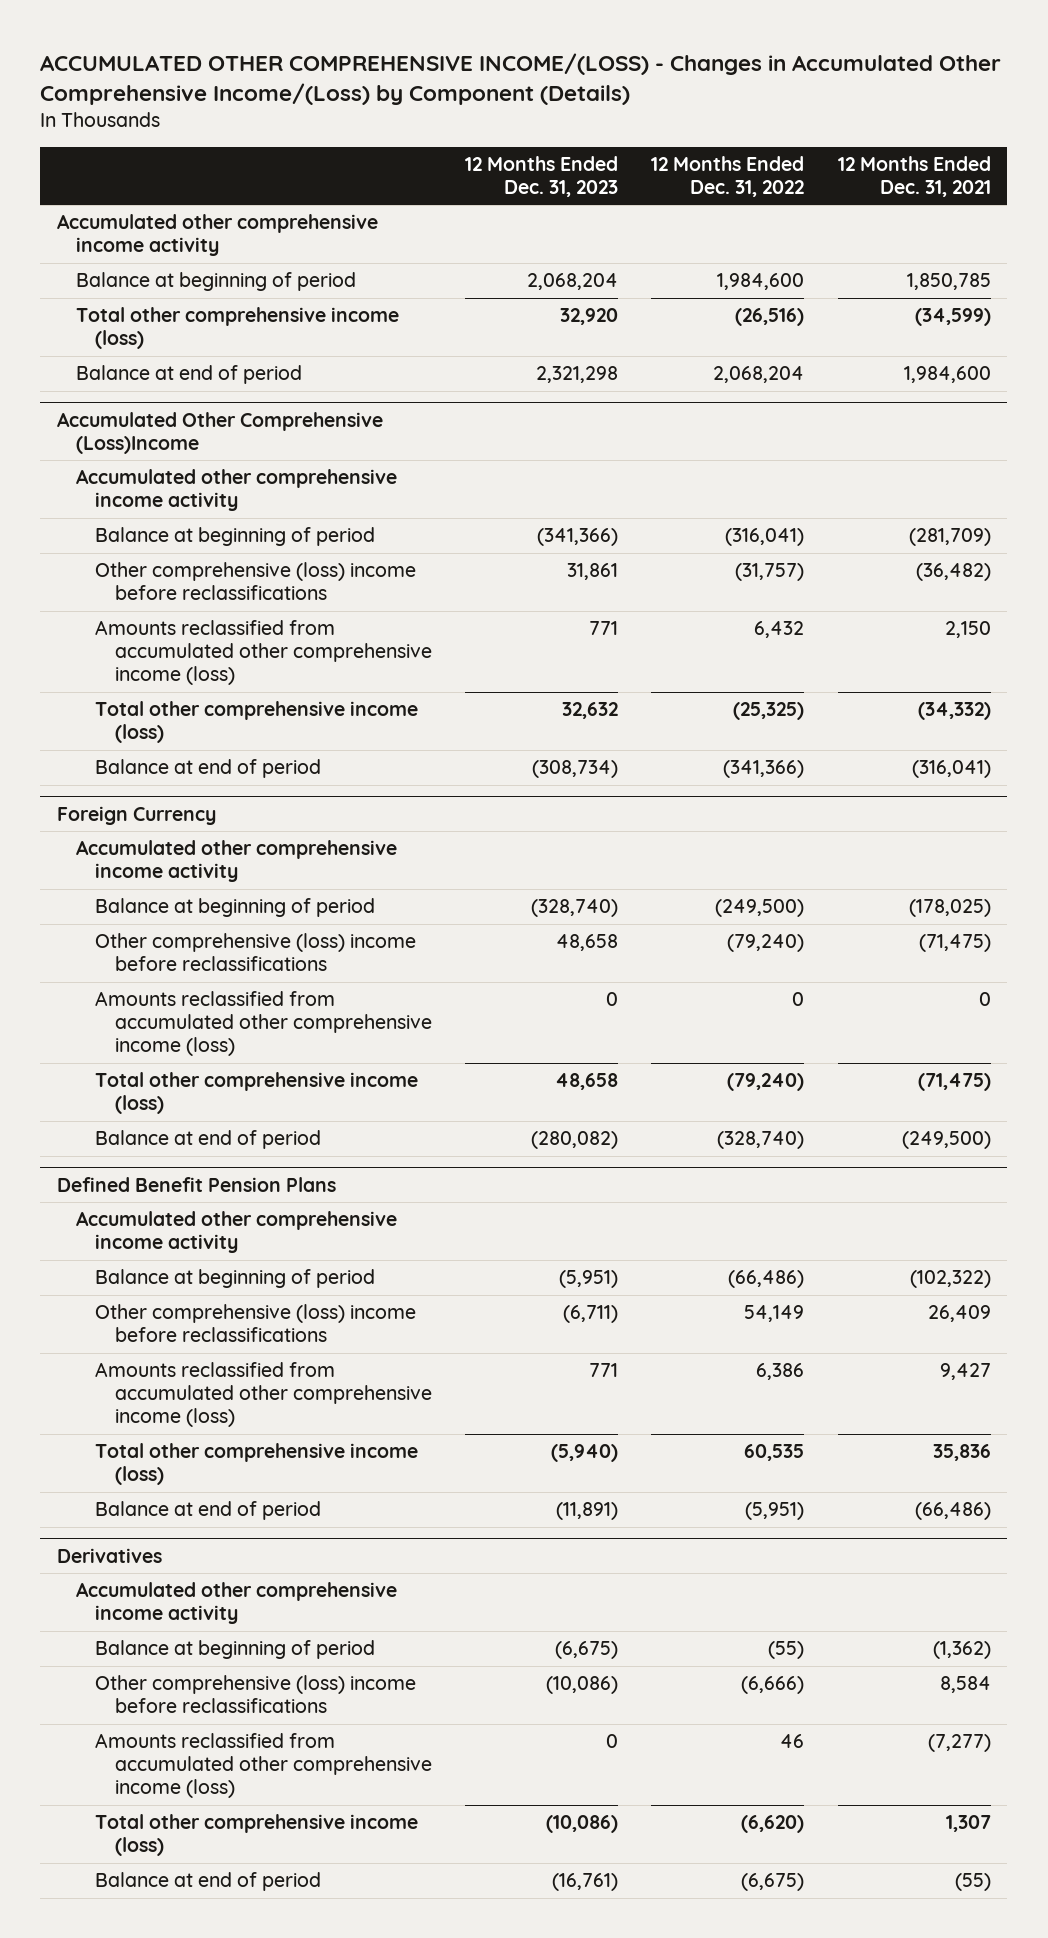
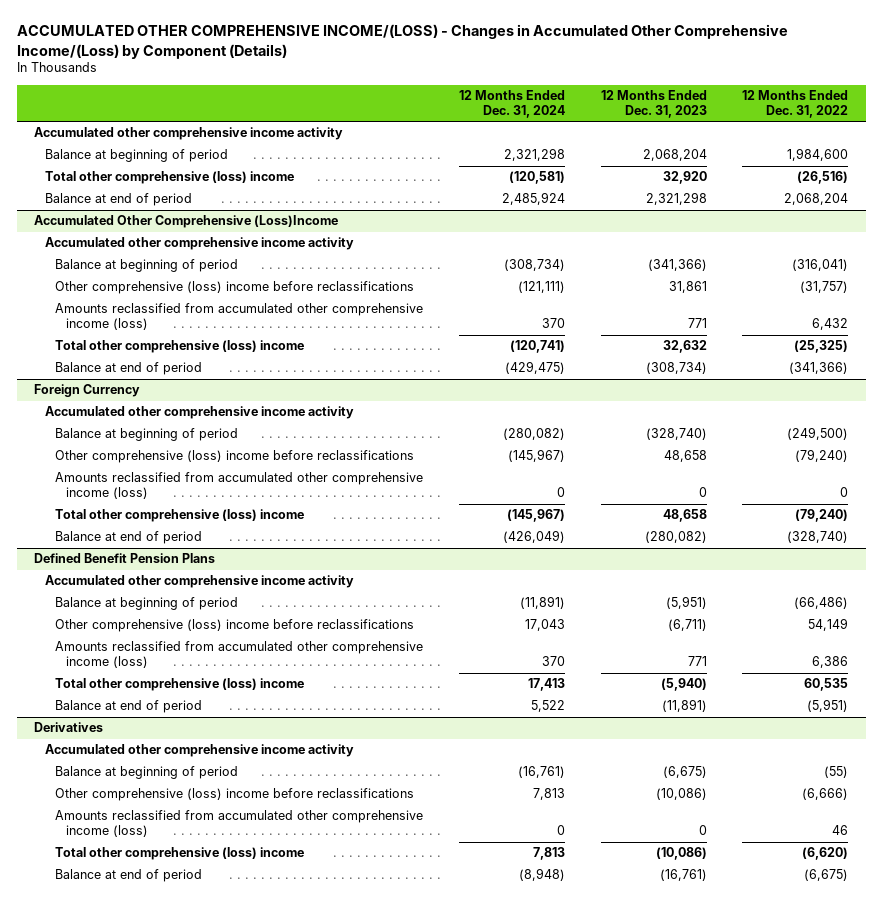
- | 12 Months Ended Dec. 31, 2023 | 12 Months Ended Dec. 31, 2022 | 12 Months Ended Dec. 31, 2021
+ | 12 Months Ended Dec. 31, 2024 | 12 Months Ended Dec. 31, 2023 | 12 Months Ended Dec. 31, 2022
- Total other comprehensive income (loss) | 32,920 | (26,516) | (34,599)
+ Total other comprehensive (loss) income | (120,581) | 32,920 | (26,516)
@ Accumulated Other Comprehensive (Loss)Income
- Total other comprehensive income (loss) | 32,632 | (25,325) | (34,332)
+ Total other comprehensive (loss) income | (120,741) | 32,632 | (25,325)
@ Foreign Currency
- Total other comprehensive income (loss) | 48,658 | (79,240) | (71,475)
+ Total other comprehensive (loss) income | (145,967) | 48,658 | (79,240)
@ Defined Benefit Pension Plans
- Total other comprehensive income (loss) | (5,940) | 60,535 | 35,836
+ Total other comprehensive (loss) income | 17,413 | (5,940) | 60,535
@ Derivatives
- Total other comprehensive income (loss) | (10,086) | (6,620) | 1,307
+ Total other comprehensive (loss) income | 7,813 | (10,086) | (6,620)

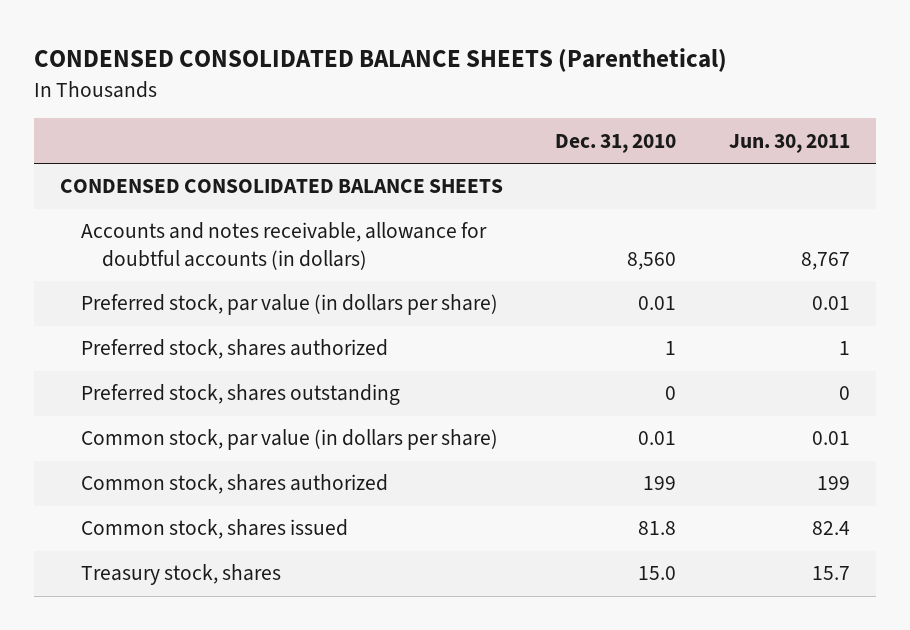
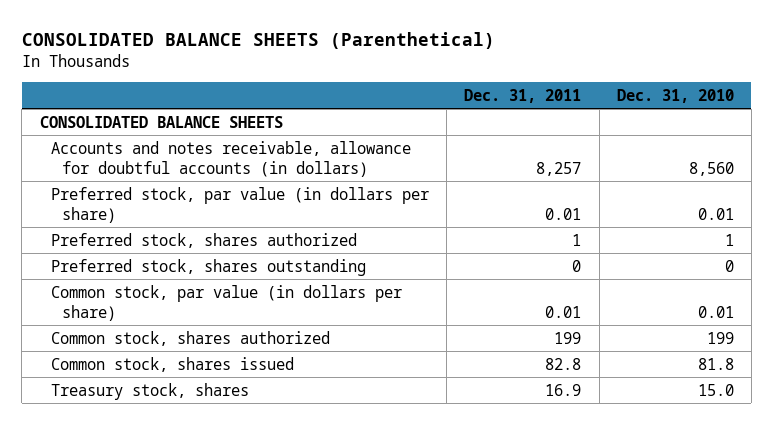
- CONDENSED CONSOLIDATED BALANCE SHEETS (Parenthetical)
+ CONSOLIDATED BALANCE SHEETS (Parenthetical)
- | Dec. 31, 2010 | Jun. 30, 2011
+ | Dec. 31, 2011 | Dec. 31, 2010
- CONDENSED CONSOLIDATED BALANCE SHEETS
+ CONSOLIDATED BALANCE SHEETS

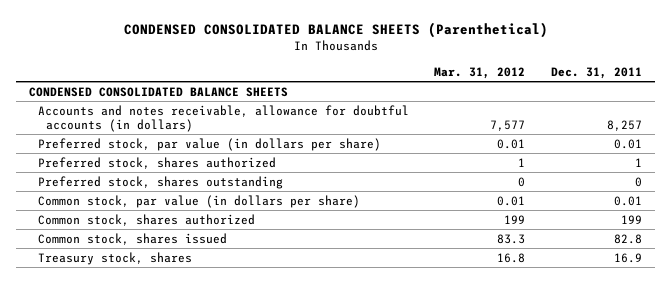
- CONSOLIDATED BALANCE SHEETS (Parenthetical)
+ CONDENSED CONSOLIDATED BALANCE SHEETS (Parenthetical)
- | Dec. 31, 2011 | Dec. 31, 2010
+ | Mar. 31, 2012 | Dec. 31, 2011
- CONSOLIDATED BALANCE SHEETS
+ CONDENSED CONSOLIDATED BALANCE SHEETS

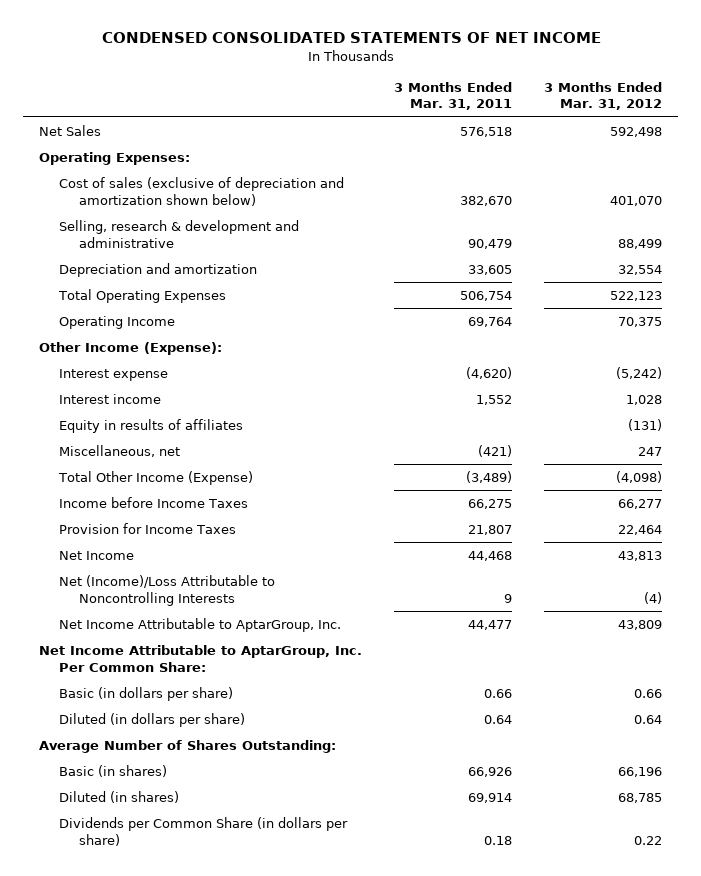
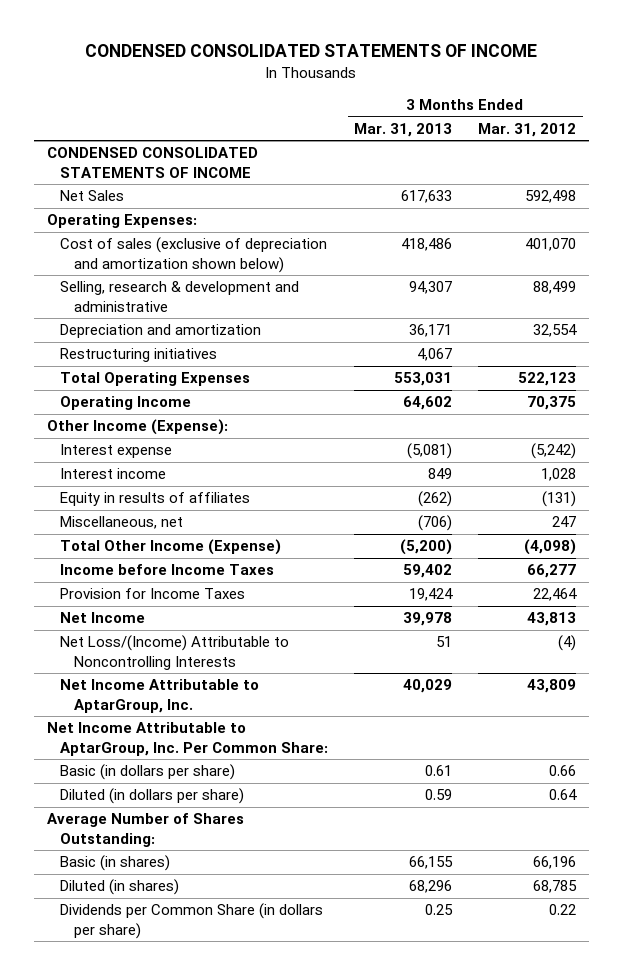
- CONDENSED CONSOLIDATED STATEMENTS OF NET INCOME
+ CONDENSED CONSOLIDATED STATEMENTS OF INCOME
- | 3 Months Ended Mar. 31, 2011 | 3 Months Ended Mar. 31, 2012
+ | 3 Months Ended Mar. 31, 2013 | 3 Months Ended Mar. 31, 2012
+ CONDENSED CONSOLIDATED STATEMENTS OF INCOME
+ Restructuring initiatives | 4,067 |
- Net (Income)/Loss Attributable to Noncontrolling Interests | 9 | (4)
+ Net Loss/(Income) Attributable to Noncontrolling Interests | 51 | (4)

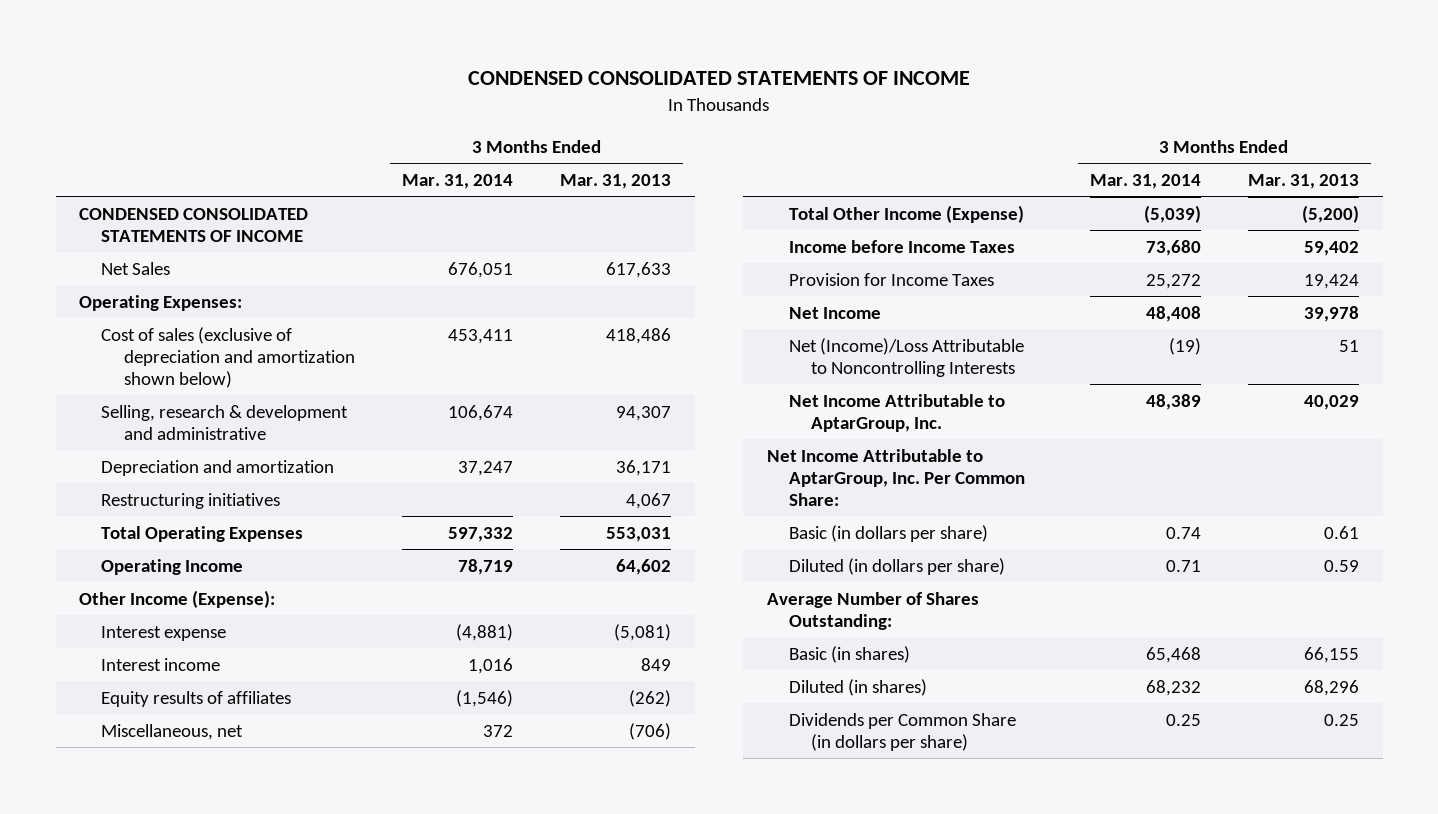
- | 3 Months Ended Mar. 31, 2013 | 3 Months Ended Mar. 31, 2012
+ | 3 Months Ended Mar. 31, 2014 | 3 Months Ended Mar. 31, 2013
- Equity in results of affiliates | (262) | (131)
+ Equity results of affiliates | (1,546) | (262)
- Net Loss/(Income) Attributable to Noncontrolling Interests | 51 | (4)
+ Net (Income)/Loss Attributable to Noncontrolling Interests | (19) | 51

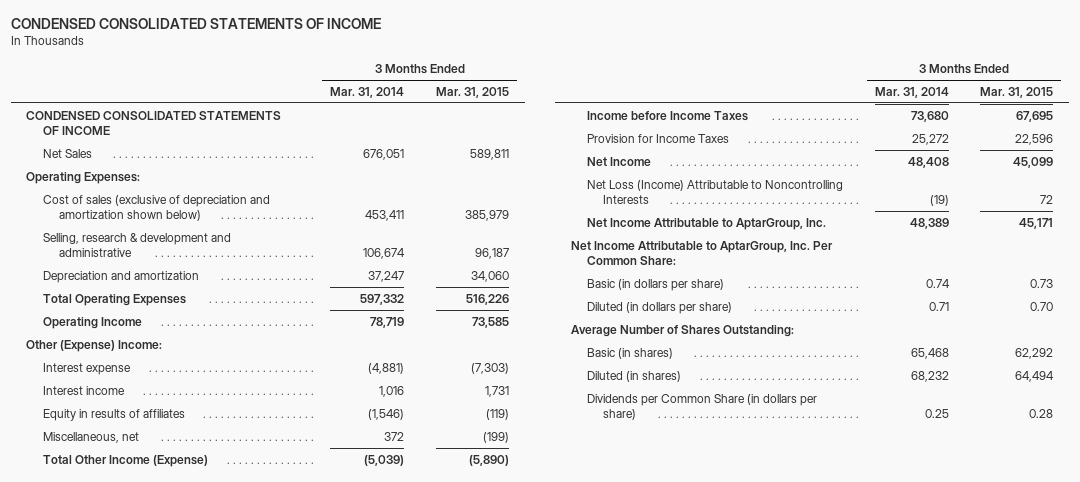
- | 3 Months Ended Mar. 31, 2014 | 3 Months Ended Mar. 31, 2013
+ | 3 Months Ended Mar. 31, 2014 | 3 Months Ended Mar. 31, 2015
- Restructuring initiatives | | 4,067
- Other Income (Expense):
+ Other (Expense) Income:
- Equity results of affiliates | (1,546) | (262)
+ Equity in results of affiliates | (1,546) | (119)
- Net (Income)/Loss Attributable to Noncontrolling Interests | (19) | 51
+ Net Loss (Income) Attributable to Noncontrolling Interests | (19) | 72

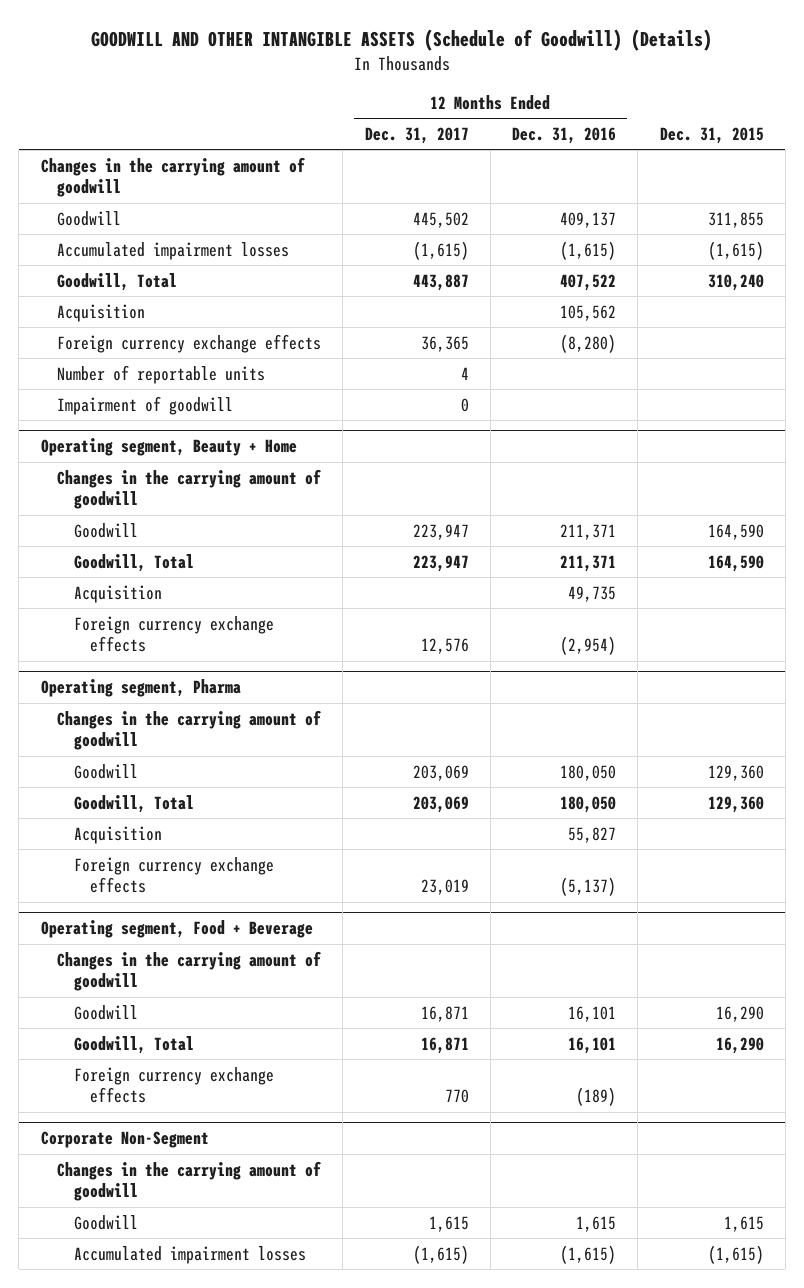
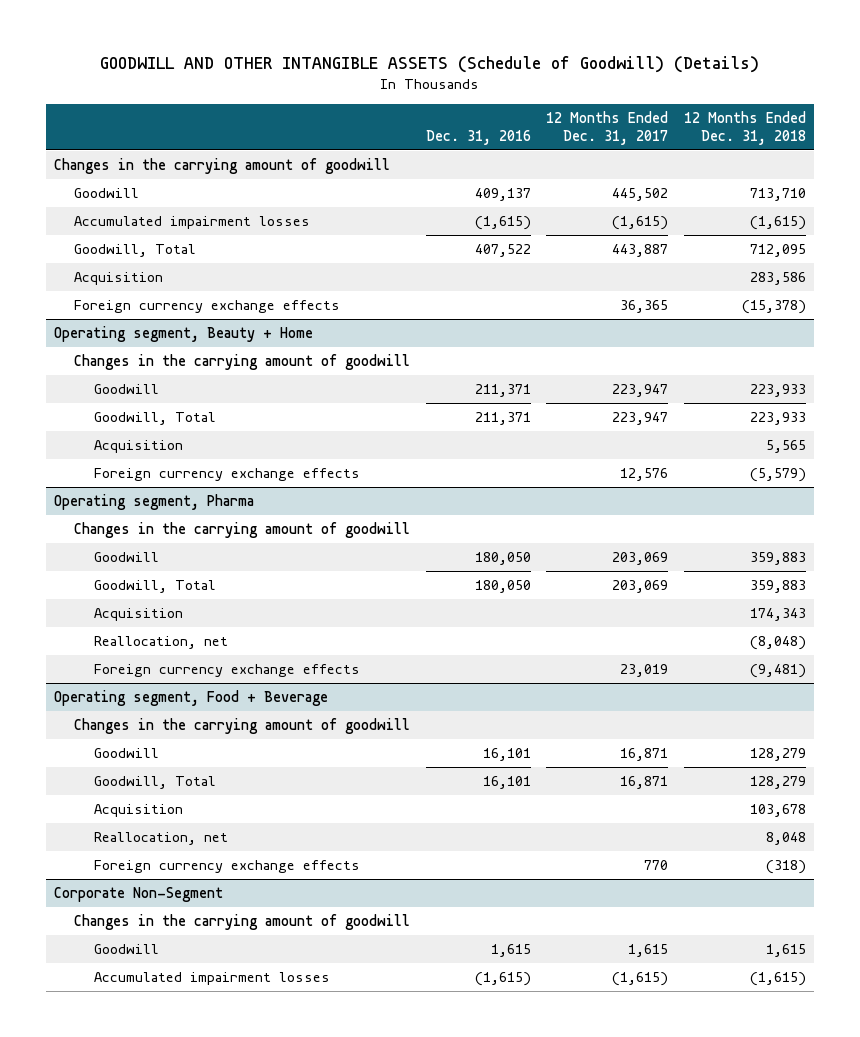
- | 12 Months Ended Dec. 31, 2017 | 12 Months Ended Dec. 31, 2016 | Dec. 31, 2015
+ | Dec. 31, 2016 | 12 Months Ended Dec. 31, 2017 | 12 Months Ended Dec. 31, 2018
- Number of reportable units | 4 | |
- Impairment of goodwill | 0 | |
@ Operating segment, Pharma
+ Reallocation, net | | | (8,048)
@ Operating segment, Food + Beverage
+ Acquisition | | | 103,678
+ Reallocation, net | | | 8,048

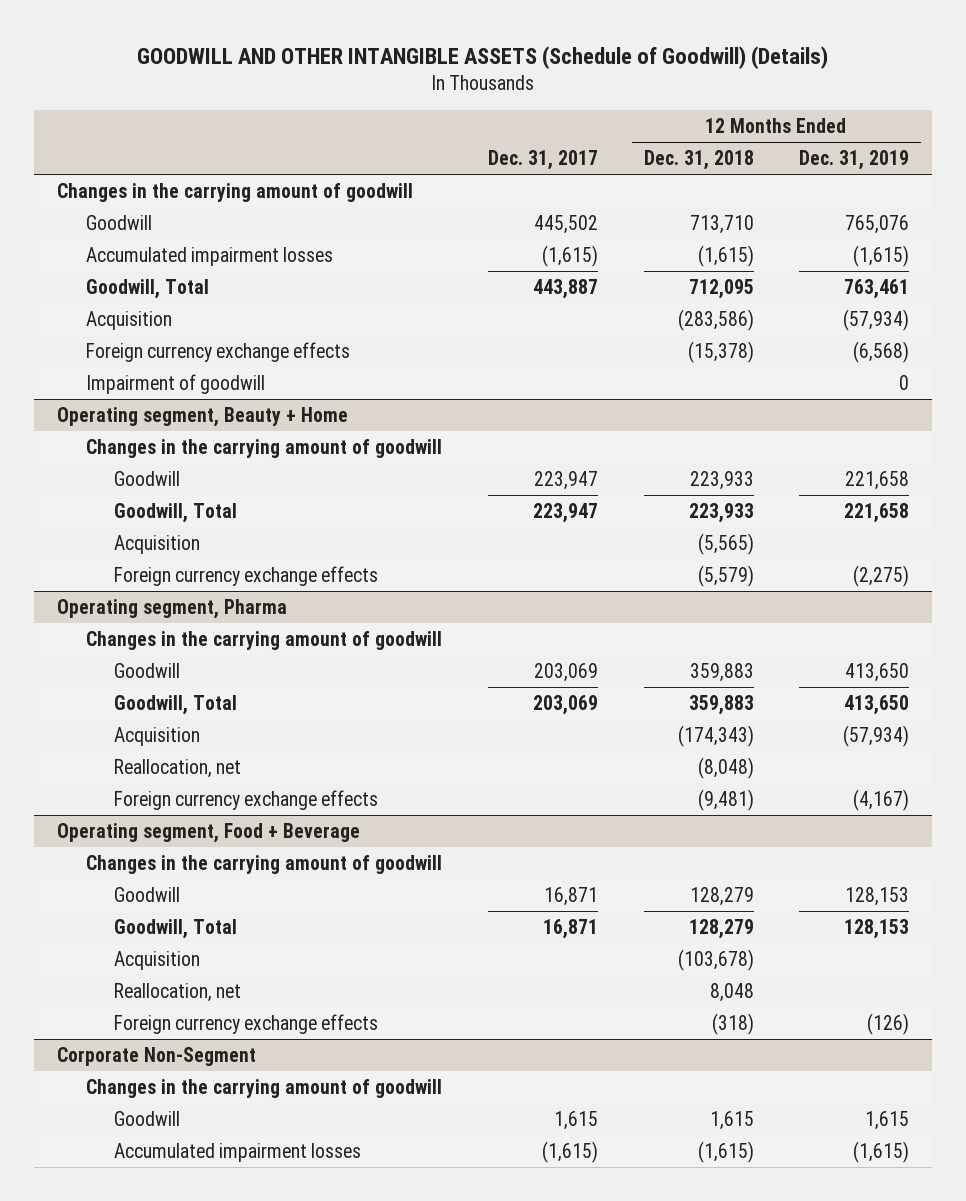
- | Dec. 31, 2016 | 12 Months Ended Dec. 31, 2017 | 12 Months Ended Dec. 31, 2018
+ | Dec. 31, 2017 | 12 Months Ended Dec. 31, 2018 | 12 Months Ended Dec. 31, 2019
- Acquisition | | | 283,586
+ Acquisition | | (283,586) | (57,934)
+ Impairment of goodwill | | | 0
@ Operating segment, Beauty + Home
- Acquisition | | | 5,565
+ Acquisition | | (5,565) |
@ Operating segment, Pharma
- Acquisition | | | 174,343
+ Acquisition | | (174,343) | (57,934)
@ Operating segment, Food + Beverage
- Acquisition | | | 103,678
+ Acquisition | | (103,678) |

